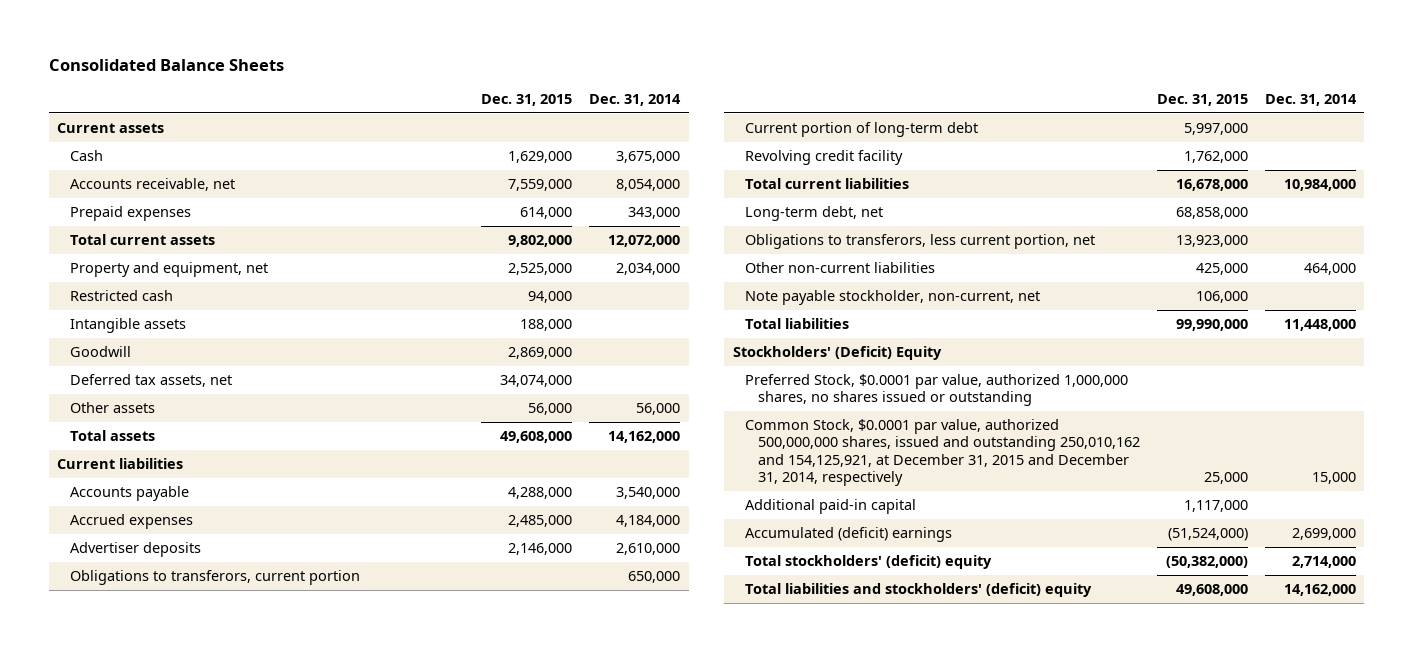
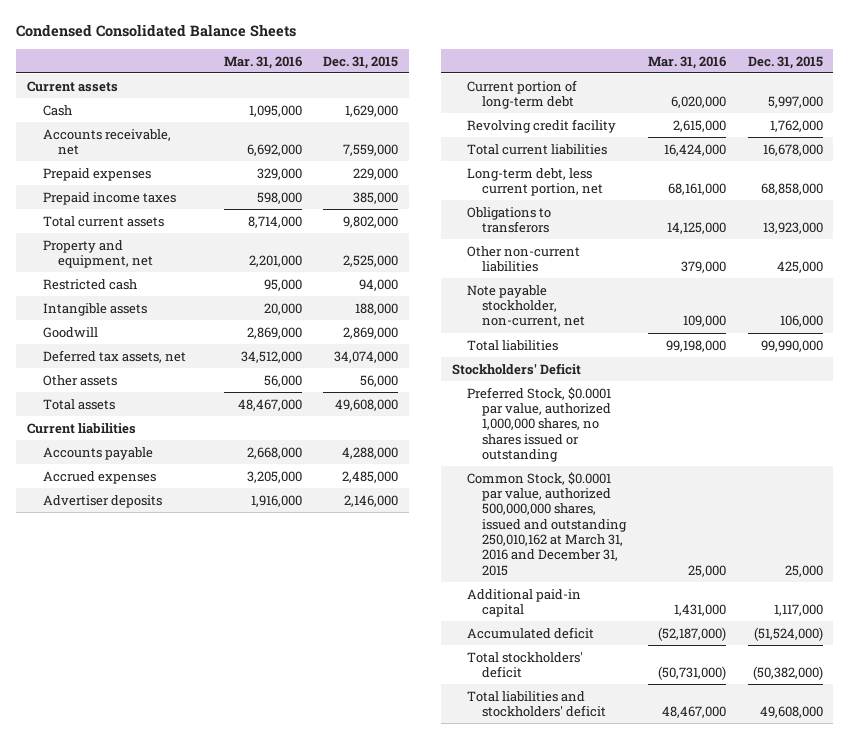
- Consolidated Balance Sheets
+ Condensed Consolidated Balance Sheets
- | Dec. 31, 2015 | Dec. 31, 2014
+ | Mar. 31, 2016 | Dec. 31, 2015
- Prepaid expenses | 614,000 | 343,000
+ Prepaid expenses | 329,000 | 229,000
+ Prepaid income taxes | 598,000 | 385,000
- Obligations to transferors, current portion | | 650,000
- Long-term debt, net | 68,858,000 |
- Obligations to transferors, less current portion, net | 13,923,000 |
+ Long-term debt, less current portion, net | 68,161,000 | 68,858,000
+ Obligations to transferors | 14,125,000 | 13,923,000
- Stockholders' (Deficit) Equity
+ Stockholders' Deficit
- Common Stock, $0.0001 par value, authorized 500,000,000 shares, issued and outstanding 250,010,162 and 154,125,921, at December 31, 2015 and December 31, 2014, respectively | 25,000 | 15,000
+ Common Stock, $0.0001 par value, authorized 500,000,000 shares, issued and outstanding 250,010,162 at March 31, 2016 and December 31, 2015 | 25,000 | 25,000
- Accumulated (deficit) earnings | (51,524,000) | 2,699,000
- Total stockholders' (deficit) equity | (50,382,000) | 2,714,000
- Total liabilities and stockholders' (deficit) equity | 49,608,000 | 14,162,000
+ Accumulated deficit | (52,187,000) | (51,524,000)
+ Total stockholders' deficit | (50,731,000) | (50,382,000)
+ Total liabilities and stockholders' deficit | 48,467,000 | 49,608,000

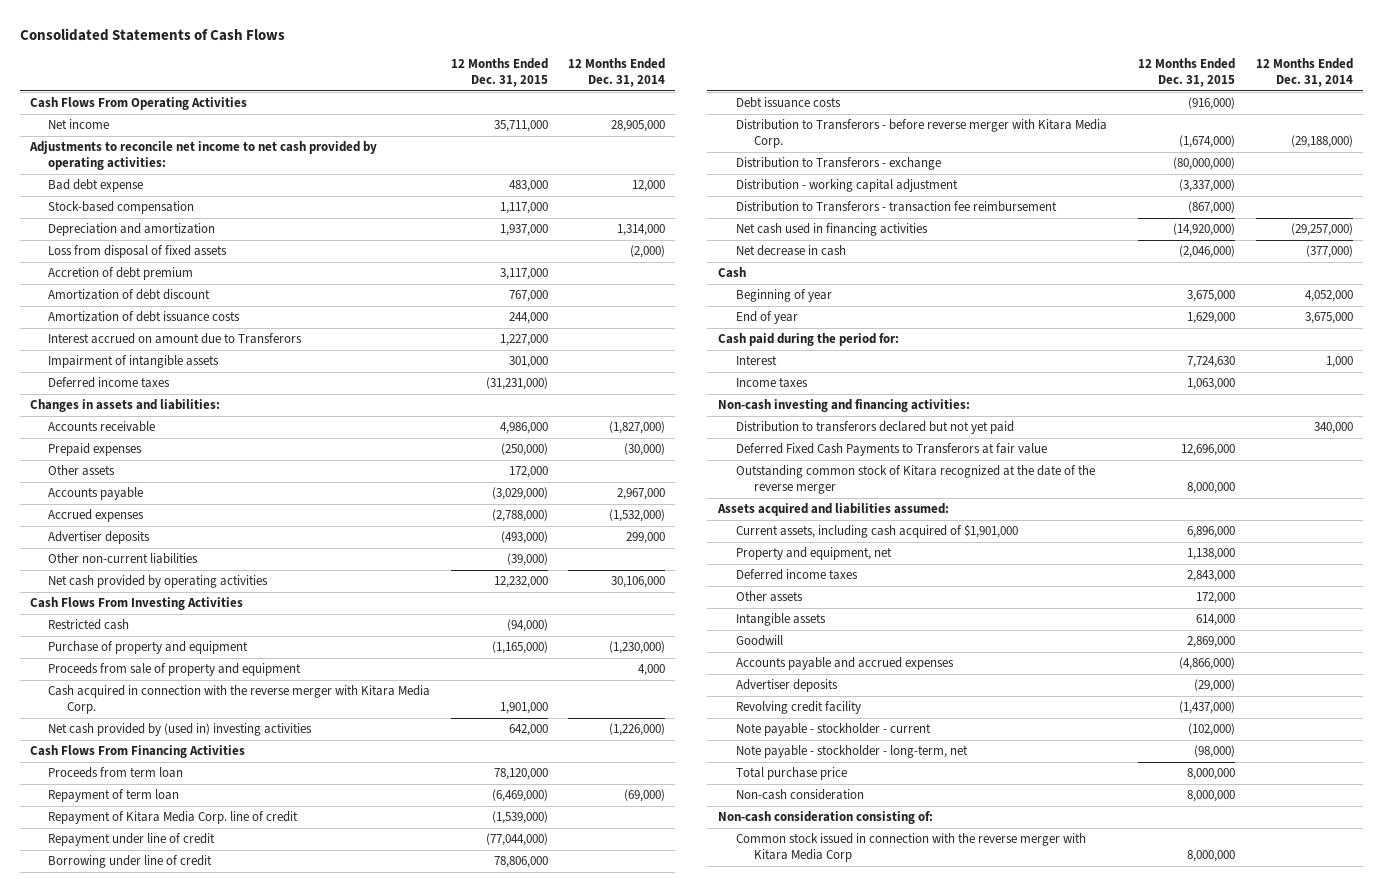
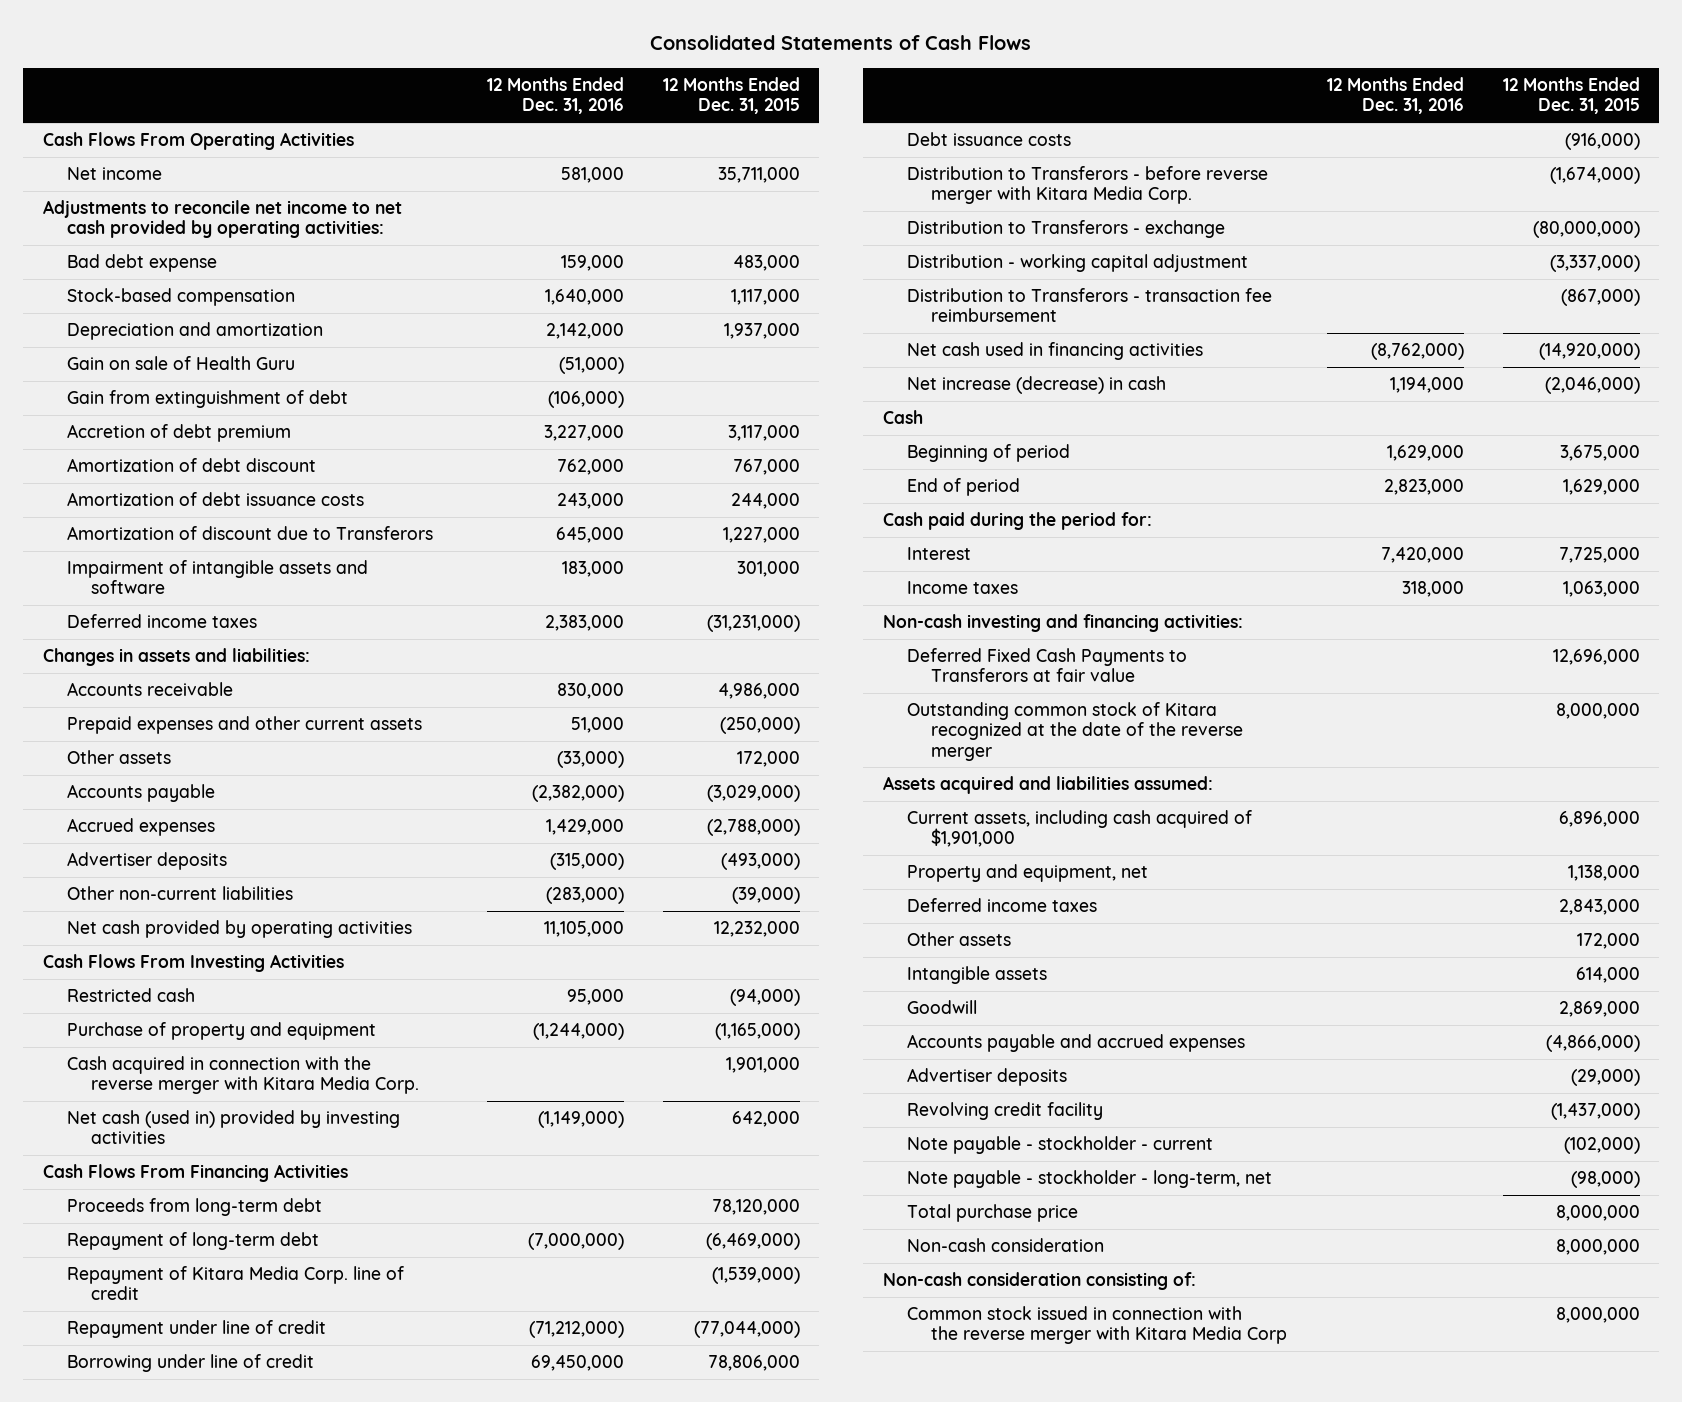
- | 12 Months Ended Dec. 31, 2015 | 12 Months Ended Dec. 31, 2014
+ | 12 Months Ended Dec. 31, 2016 | 12 Months Ended Dec. 31, 2015
- Loss from disposal of fixed assets | | (2,000)
+ Gain on sale of Health Guru | (51,000) |
+ Gain from extinguishment of debt | (106,000) |
- Interest accrued on amount due to Transferors | 1,227,000 |
- Impairment of intangible assets | 301,000 |
+ Amortization of discount due to Transferors | 645,000 | 1,227,000
+ Impairment of intangible assets and software | 183,000 | 301,000
- Prepaid expenses | (250,000) | (30,000)
+ Prepaid expenses and other current assets | 51,000 | (250,000)
- Proceeds from sale of property and equipment | | 4,000
- Net cash provided by (used in) investing activities | 642,000 | (1,226,000)
+ Net cash (used in) provided by investing activities | (1,149,000) | 642,000
- Proceeds from term loan | 78,120,000 |
- Repayment of term loan | (6,469,000) | (69,000)
+ Proceeds from long-term debt | | 78,120,000
+ Repayment of long-term debt | (7,000,000) | (6,469,000)
- Net decrease in cash | (2,046,000) | (377,000)
+ Net increase (decrease) in cash | 1,194,000 | (2,046,000)
- Beginning of year | 3,675,000 | 4,052,000
- End of year | 1,629,000 | 3,675,000
+ Beginning of period | 1,629,000 | 3,675,000
+ End of period | 2,823,000 | 1,629,000
- Interest | 7,724,630 | 1,000
+ Interest | 7,420,000 | 7,725,000
- Distribution to transferors declared but not yet paid | | 340,000

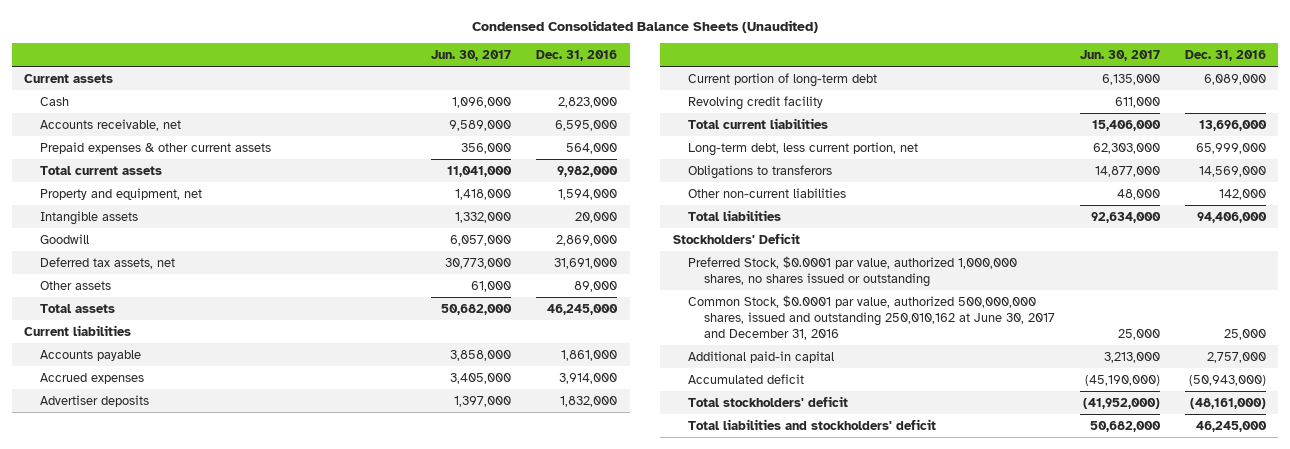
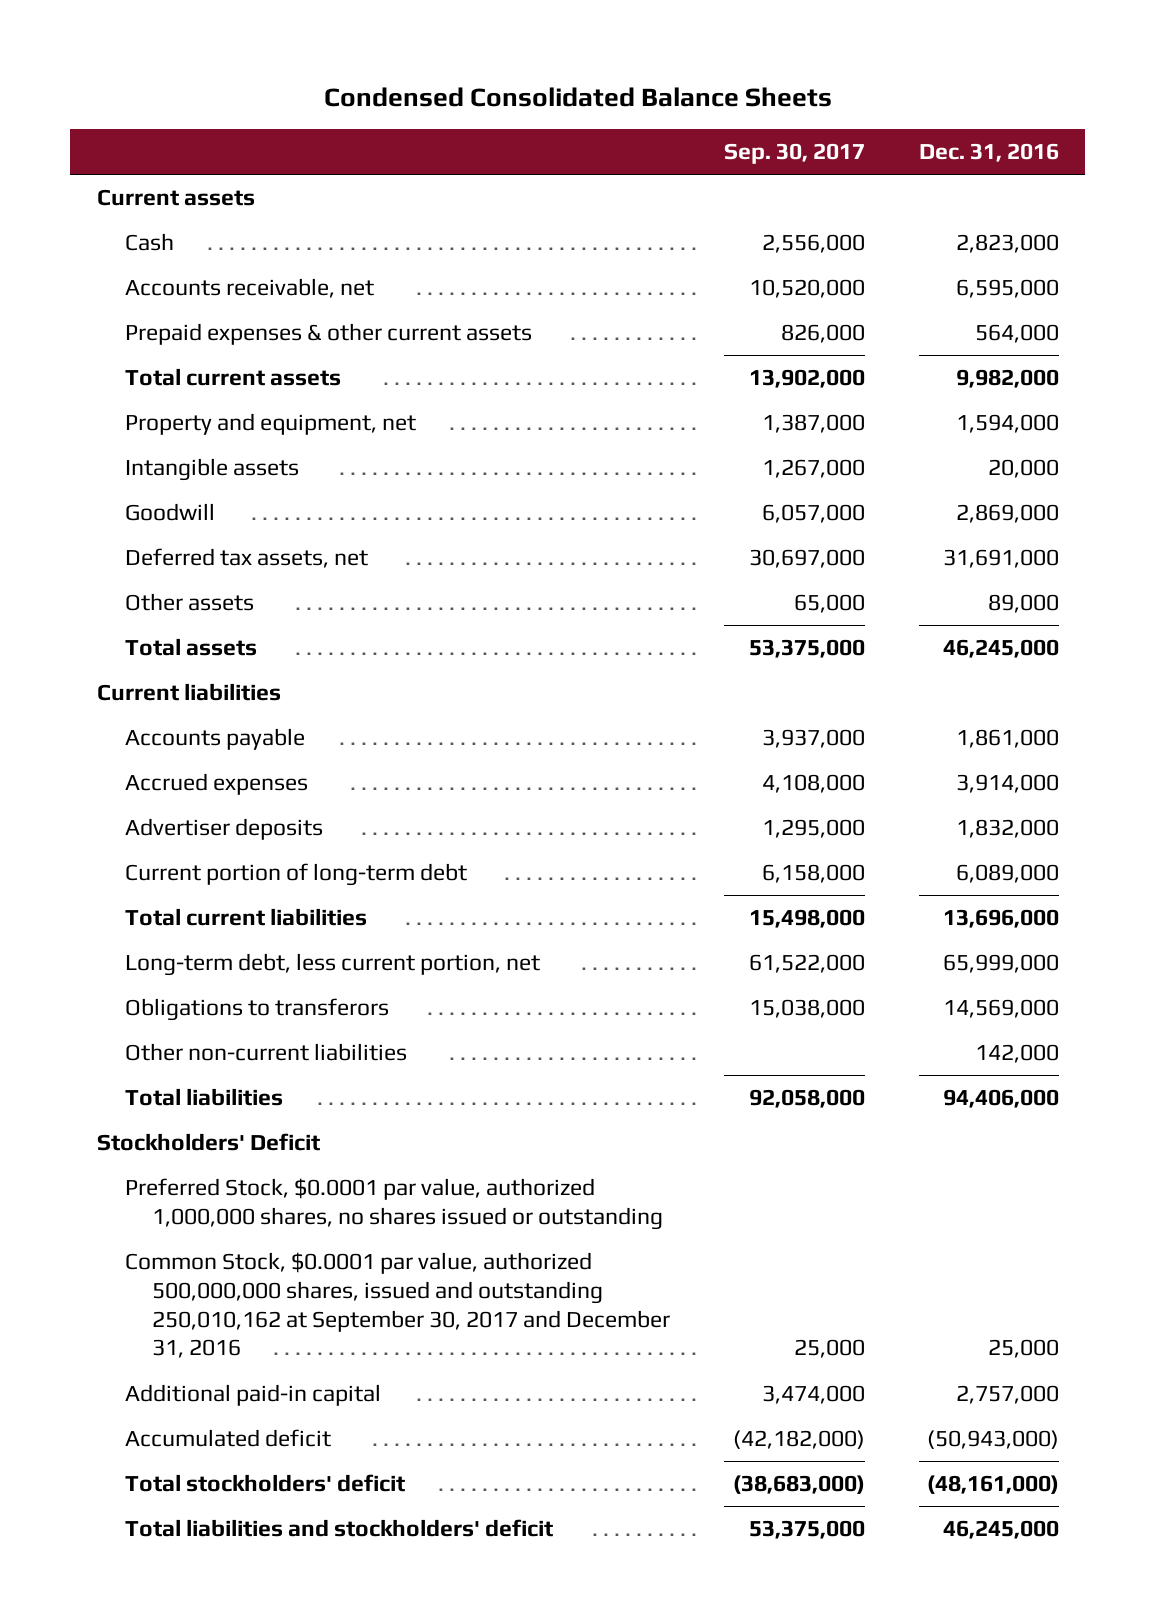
- Condensed Consolidated Balance Sheets (Unaudited)
+ Condensed Consolidated Balance Sheets
- | Jun. 30, 2017 | Dec. 31, 2016
+ | Sep. 30, 2017 | Dec. 31, 2016
- Revolving credit facility | 611,000 |
- Common Stock, $0.0001 par value, authorized 500,000,000 shares, issued and outstanding 250,010,162 at June 30, 2017 and December 31, 2016 | 25,000 | 25,000
+ Common Stock, $0.0001 par value, authorized 500,000,000 shares, issued and outstanding 250,010,162 at September 30, 2017 and December 31, 2016 | 25,000 | 25,000

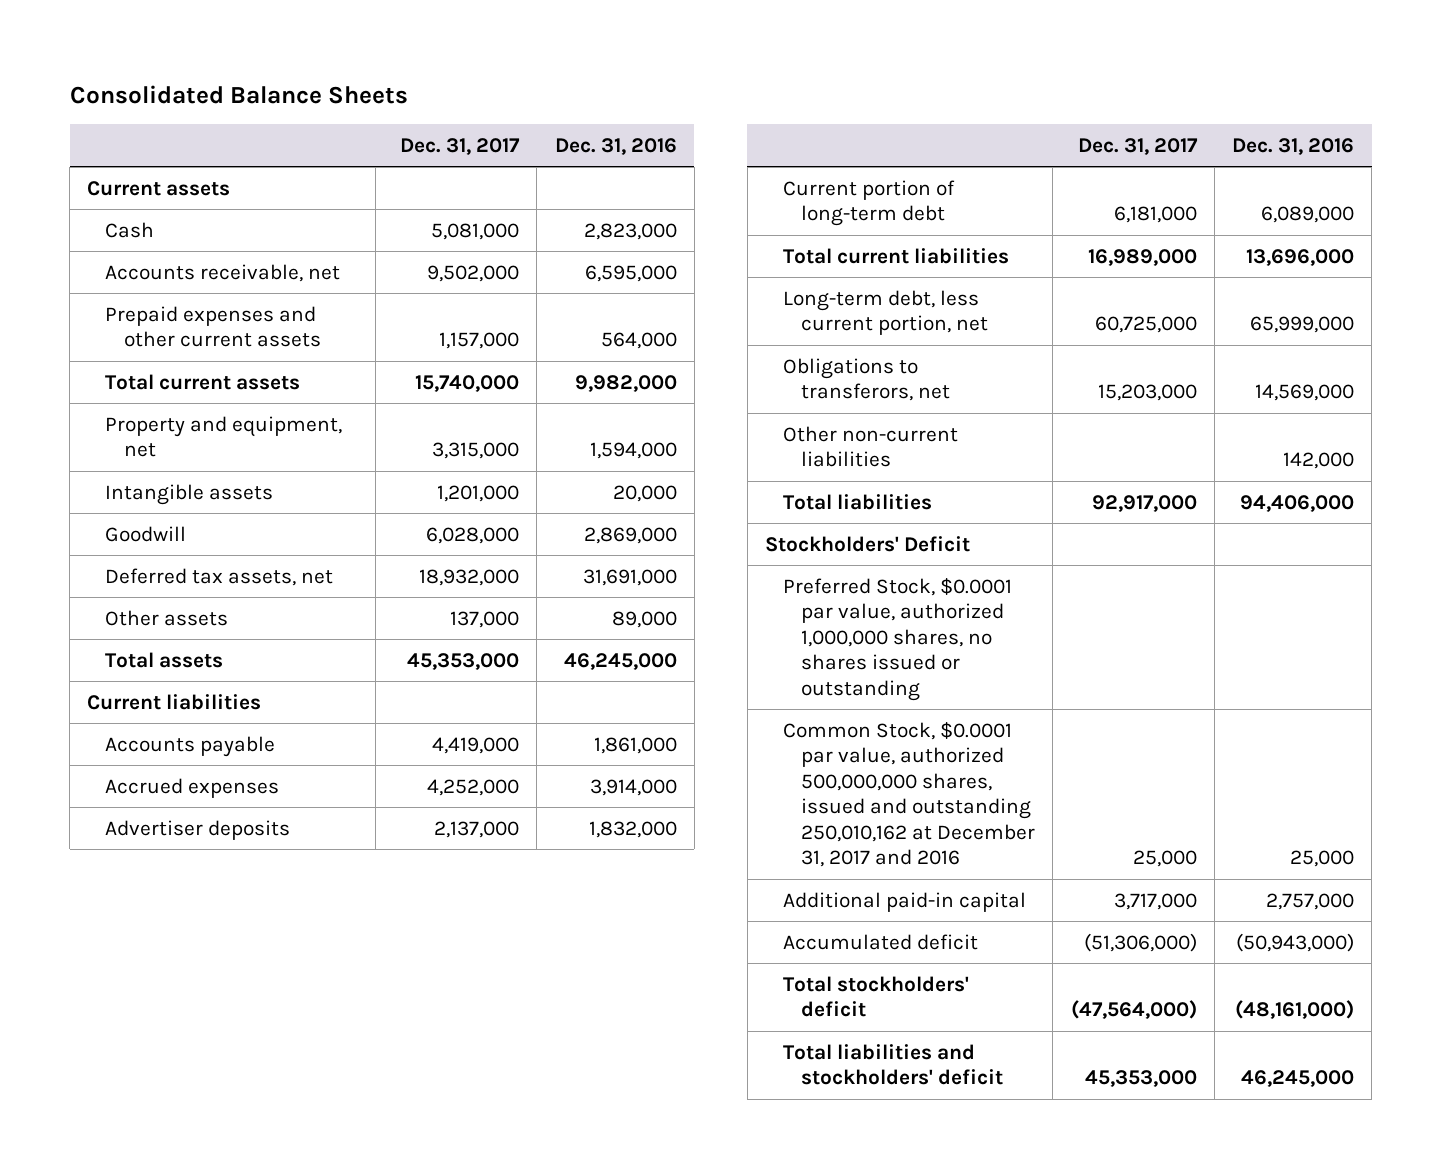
- Condensed Consolidated Balance Sheets
+ Consolidated Balance Sheets
- | Sep. 30, 2017 | Dec. 31, 2016
+ | Dec. 31, 2017 | Dec. 31, 2016
- Prepaid expenses & other current assets | 826,000 | 564,000
+ Prepaid expenses and other current assets | 1,157,000 | 564,000
- Obligations to transferors | 15,038,000 | 14,569,000
+ Obligations to transferors, net | 15,203,000 | 14,569,000
- Common Stock, $0.0001 par value, authorized 500,000,000 shares, issued and outstanding 250,010,162 at September 30, 2017 and December 31, 2016 | 25,000 | 25,000
+ Common Stock, $0.0001 par value, authorized 500,000,000 shares, issued and outstanding 250,010,162 at December 31, 2017 and 2016 | 25,000 | 25,000

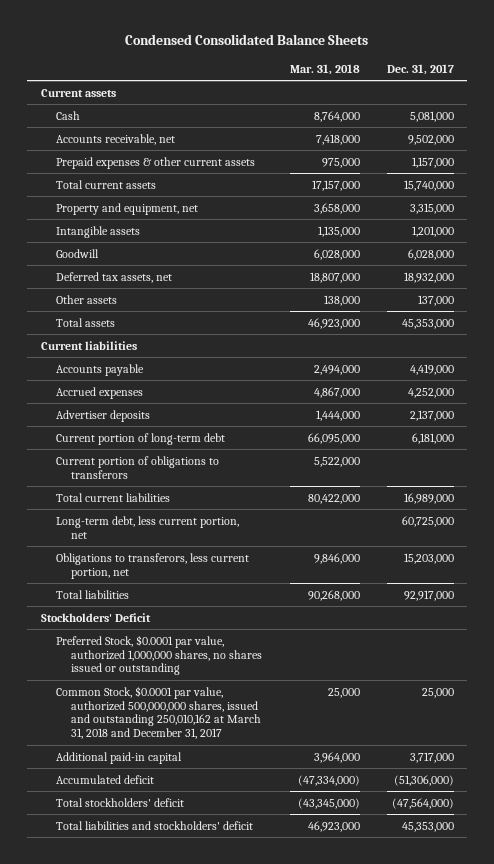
- Consolidated Balance Sheets
+ Condensed Consolidated Balance Sheets
- | Dec. 31, 2017 | Dec. 31, 2016
+ | Mar. 31, 2018 | Dec. 31, 2017
- Prepaid expenses and other current assets | 1,157,000 | 564,000
+ Prepaid expenses & other current assets | 975,000 | 1,157,000
+ Current portion of obligations to transferors | 5,522,000 |
- Obligations to transferors, net | 15,203,000 | 14,569,000
- Other non-current liabilities | | 142,000
+ Obligations to transferors, less current portion, net | 9,846,000 | 15,203,000
- Common Stock, $0.0001 par value, authorized 500,000,000 shares, issued and outstanding 250,010,162 at December 31, 2017 and 2016 | 25,000 | 25,000
+ Common Stock, $0.0001 par value, authorized 500,000,000 shares, issued and outstanding 250,010,162 at March 31, 2018 and December 31, 2017 | 25,000 | 25,000

